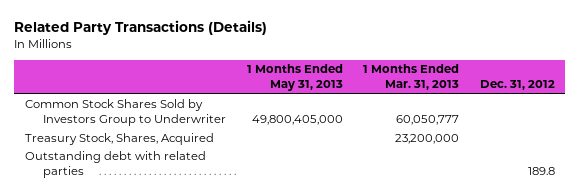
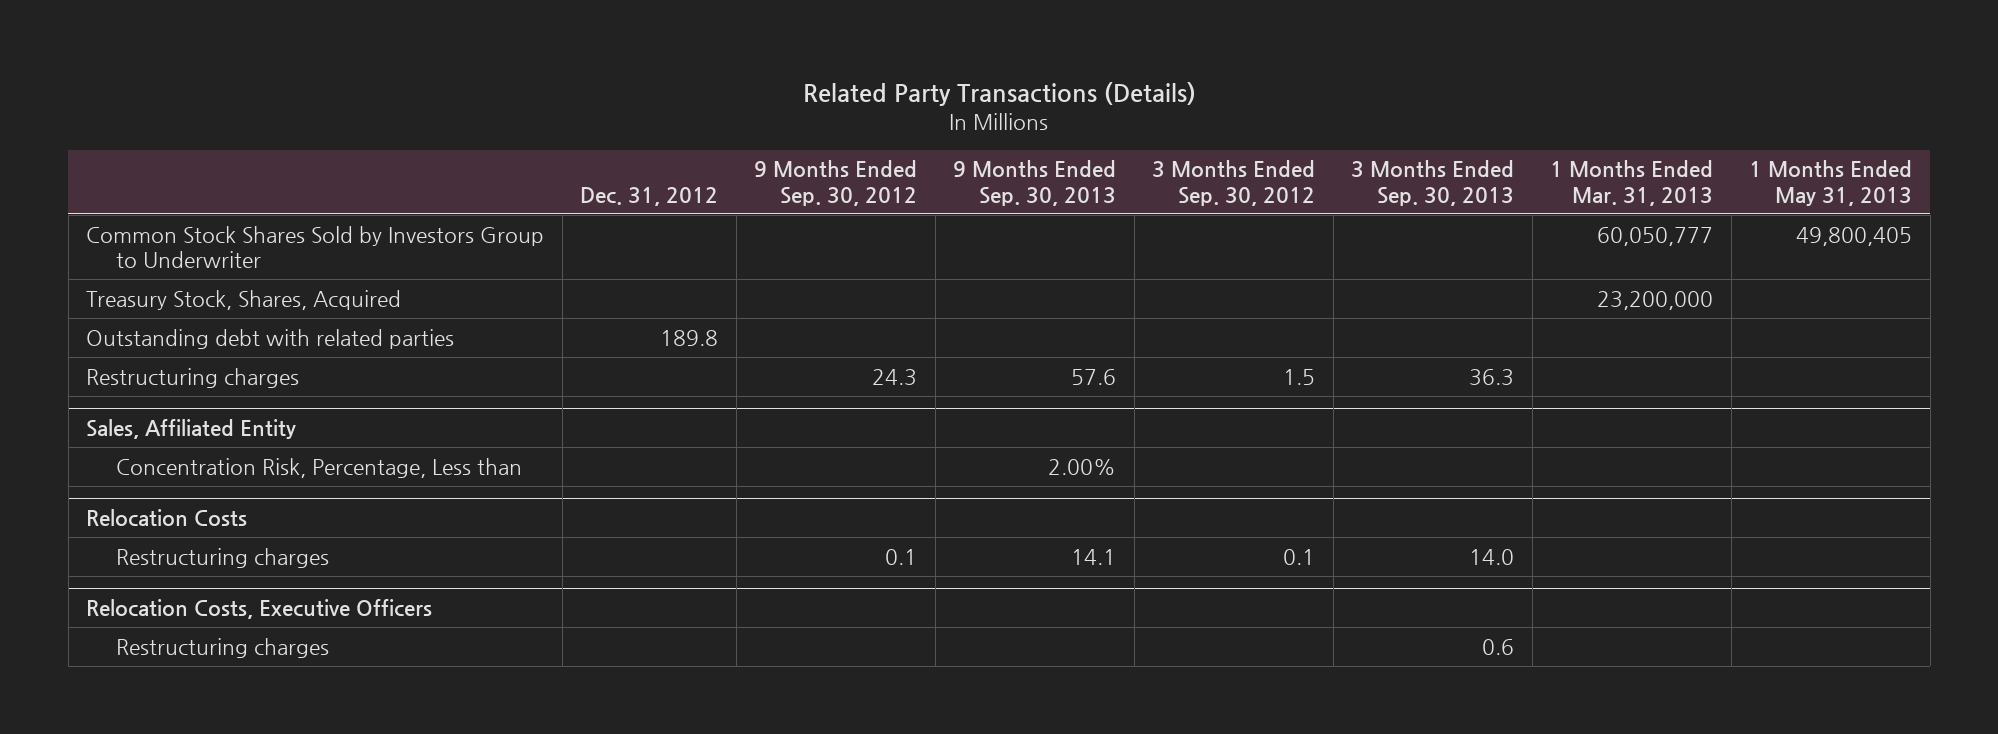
- | 1 Months Ended May 31, 2013 | 1 Months Ended Mar. 31, 2013 | Dec. 31, 2012
+ | Dec. 31, 2012 | 9 Months Ended Sep. 30, 2012 | 9 Months Ended Sep. 30, 2013 | 3 Months Ended Sep. 30, 2012 | 3 Months Ended Sep. 30, 2013 | 1 Months Ended Mar. 31, 2013 | 1 Months Ended May 31, 2013
- Common Stock Shares Sold by Investors Group to Underwriter | 49,800,405,000 | 60,050,777 |
+ Common Stock Shares Sold by Investors Group to Underwriter | | | | | | 60,050,777 | 49,800,405
+ Restructuring charges | | 24.3 | 57.6 | 1.5 | 36.3 | |
+ Sales, Affiliated Entity
+ Concentration Risk, Percentage, Less than | | | 2.00% | | | |
+ Relocation Costs
+ Restructuring charges | | 0.1 | 14.1 | 0.1 | 14.0 | |
+ Relocation Costs, Executive Officers
+ Restructuring charges | | | | | 0.6 | |

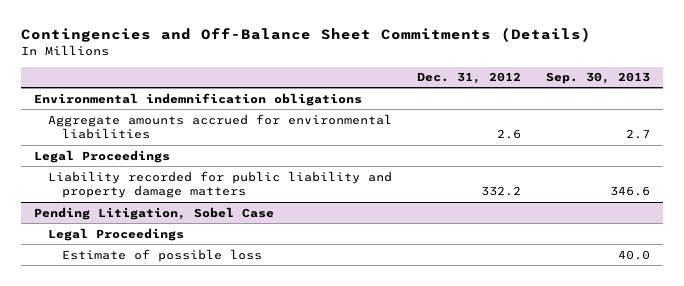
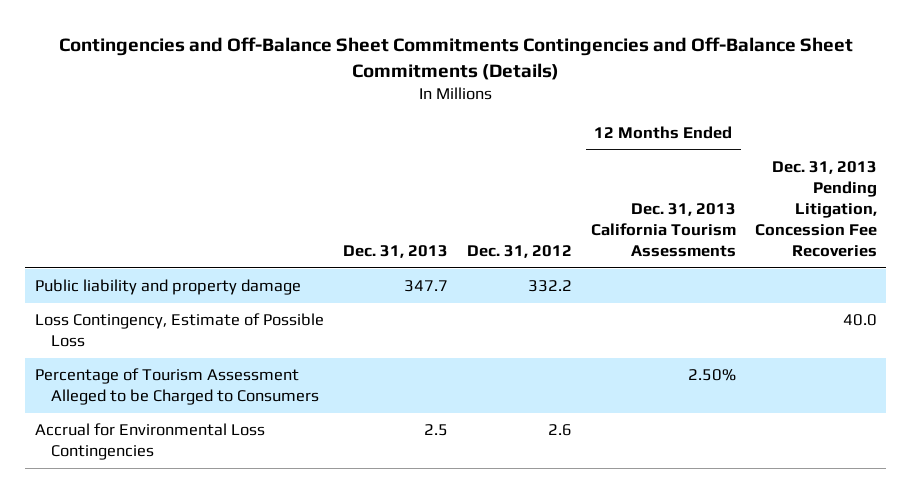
- Contingencies and Off-Balance Sheet Commitments (Details)
+ Contingencies and Off-Balance Sheet Commitments Contingencies and Off-Balance Sheet Commitments (Details)
- | Dec. 31, 2012 | Sep. 30, 2013
+ | Dec. 31, 2013 | Dec. 31, 2012 | 12 Months Ended Dec. 31, 2013 California Tourism Assessments | Dec. 31, 2013 Pending Litigation, Concession Fee Recoveries
- Environmental indemnification obligations
- Aggregate amounts accrued for environmental liabilities | 2.6 | 2.7
- Legal Proceedings
- Liability recorded for public liability and property damage matters | 332.2 | 346.6
- Pending Litigation, Sobel Case
- Legal Proceedings
- Estimate of possible loss | | 40.0
+ Public liability and property damage | 347.7 | 332.2 | |
+ Loss Contingency, Estimate of Possible Loss | | | | 40.0
+ Percentage of Tourism Assessment Alleged to be Charged to Consumers | | | 2.50% |
+ Accrual for Environmental Loss Contingencies | 2.5 | 2.6 | |

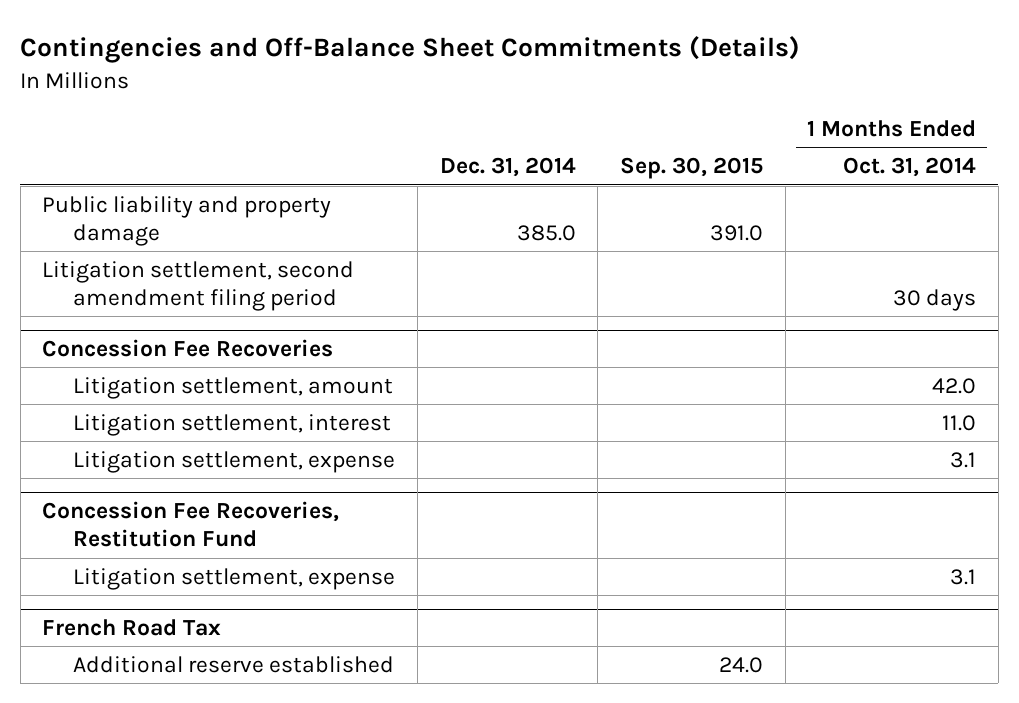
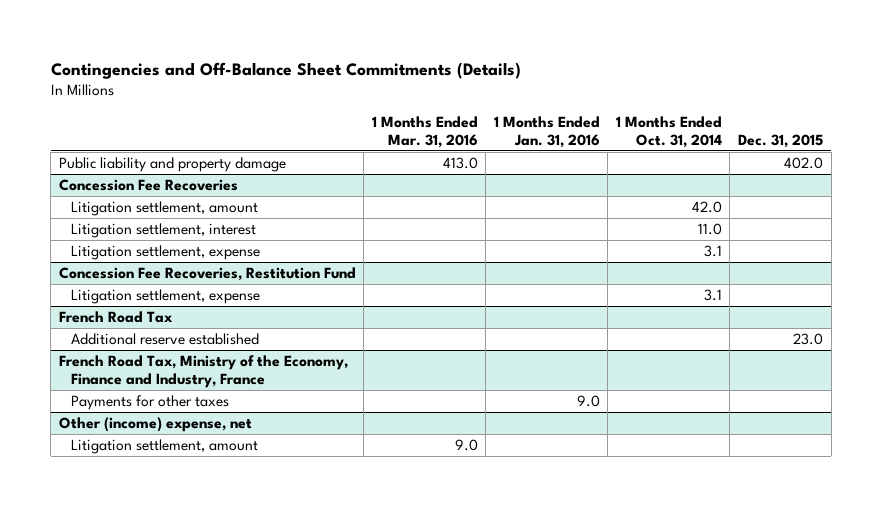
- | Dec. 31, 2014 | Sep. 30, 2015 | 1 Months Ended Oct. 31, 2014
+ | 1 Months Ended Mar. 31, 2016 | 1 Months Ended Jan. 31, 2016 | 1 Months Ended Oct. 31, 2014 | Dec. 31, 2015
- Litigation settlement, second amendment filing period | | | 30 days
+ French Road Tax, Ministry of the Economy, Finance and Industry, France
+ Payments for other taxes | | 9.0 | |
+ Other (income) expense, net
+ Litigation settlement, amount | 9.0 | | |

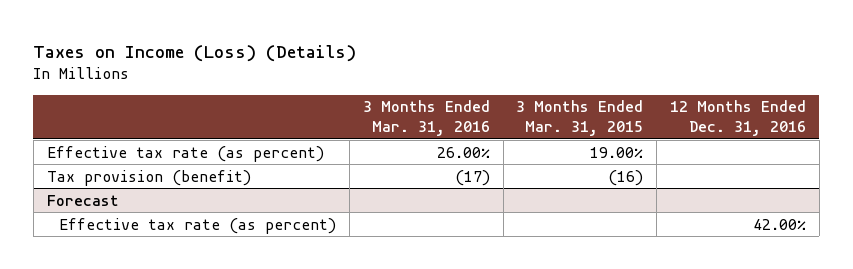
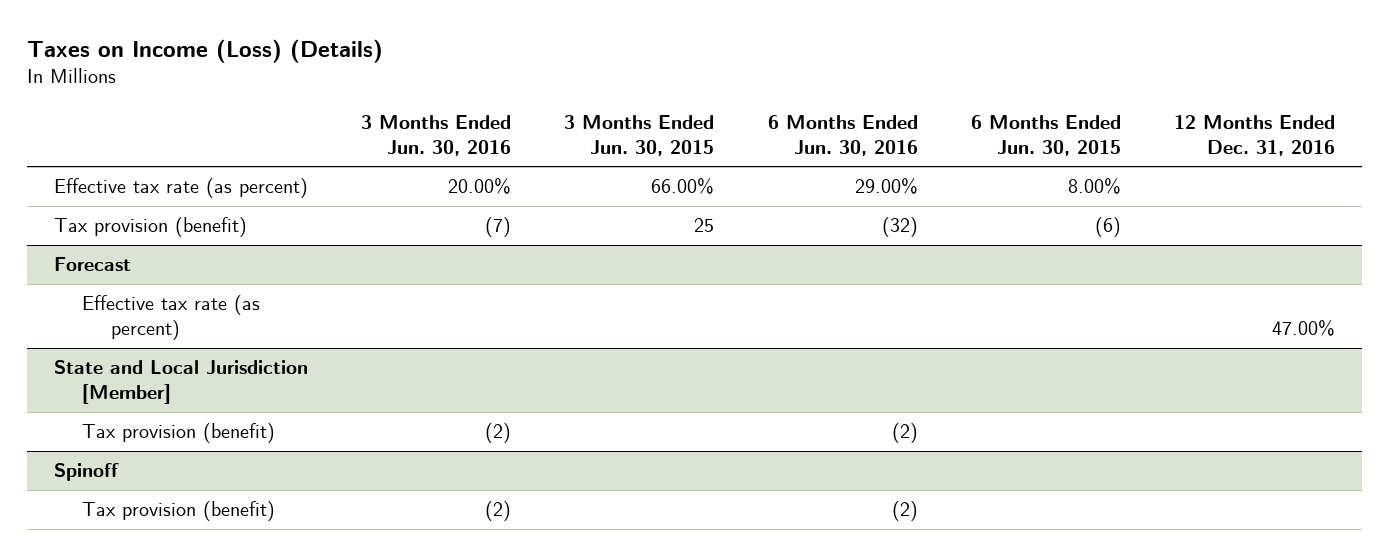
- | 3 Months Ended Mar. 31, 2016 | 3 Months Ended Mar. 31, 2015 | 12 Months Ended Dec. 31, 2016
+ | 3 Months Ended Jun. 30, 2016 | 3 Months Ended Jun. 30, 2015 | 6 Months Ended Jun. 30, 2016 | 6 Months Ended Jun. 30, 2015 | 12 Months Ended Dec. 31, 2016
@ Forecast
- Effective tax rate (as percent) | | | 42.00%
+ Effective tax rate (as percent) | | | | | 47.00%
+ State and Local Jurisdiction [Member]
+ Tax provision (benefit) | (2) | | (2) | |
+ Spinoff
+ Tax provision (benefit) | (2) | | (2) | |

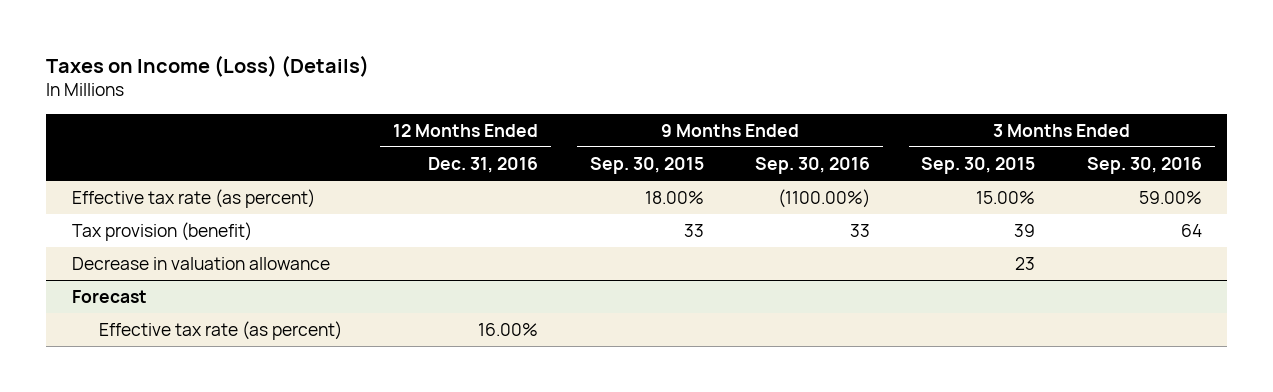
- | 3 Months Ended Jun. 30, 2016 | 3 Months Ended Jun. 30, 2015 | 6 Months Ended Jun. 30, 2016 | 6 Months Ended Jun. 30, 2015 | 12 Months Ended Dec. 31, 2016
+ | 12 Months Ended Dec. 31, 2016 | 9 Months Ended Sep. 30, 2015 | 9 Months Ended Sep. 30, 2016 | 3 Months Ended Sep. 30, 2015 | 3 Months Ended Sep. 30, 2016
+ Decrease in valuation allowance | | | | 23 |
@ Forecast
- Effective tax rate (as percent) | | | | | 47.00%
- State and Local Jurisdiction [Member]
- Tax provision (benefit) | (2) | | (2) | |
- Spinoff
- Tax provision (benefit) | (2) | | (2) | |
@ Forecast
+ Effective tax rate (as percent) | 16.00% | | | |

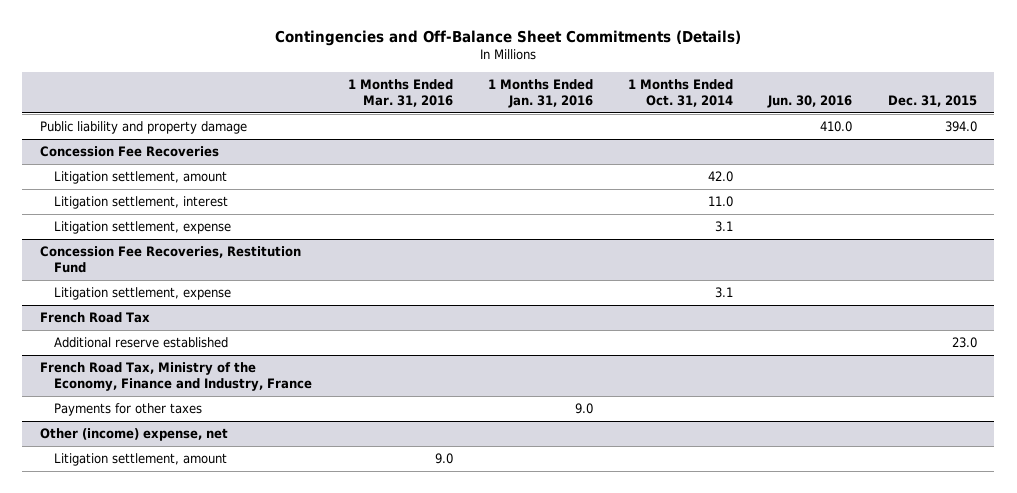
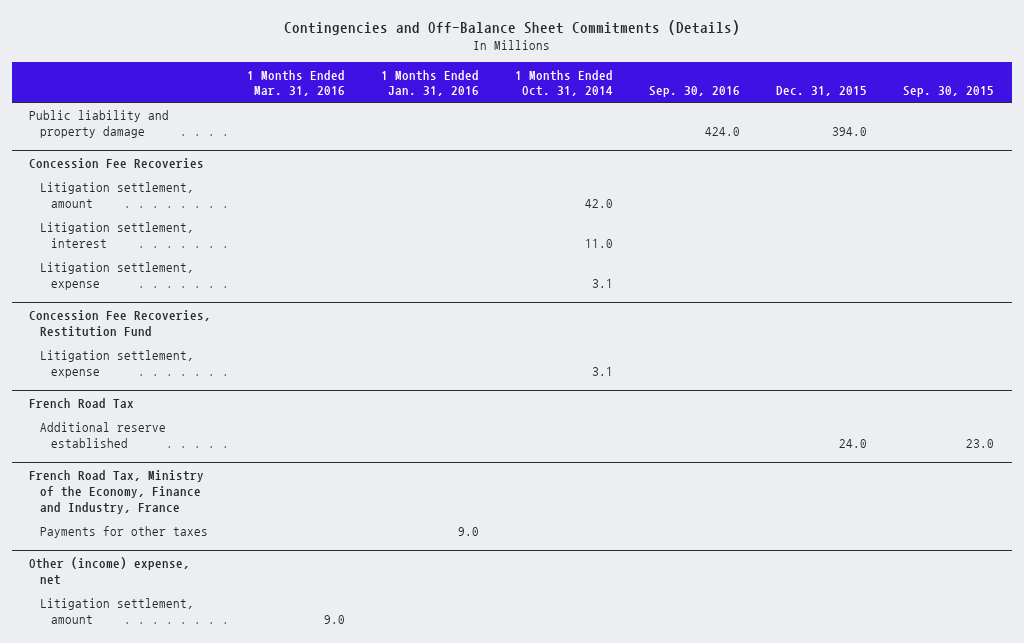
- | 1 Months Ended Mar. 31, 2016 | 1 Months Ended Jan. 31, 2016 | 1 Months Ended Oct. 31, 2014 | Jun. 30, 2016 | Dec. 31, 2015
+ | 1 Months Ended Mar. 31, 2016 | 1 Months Ended Jan. 31, 2016 | 1 Months Ended Oct. 31, 2014 | Sep. 30, 2016 | Dec. 31, 2015 | Sep. 30, 2015
@ French Road Tax
- Additional reserve established | | | | | 23.0
+ Additional reserve established | | | | | 24.0 | 23.0

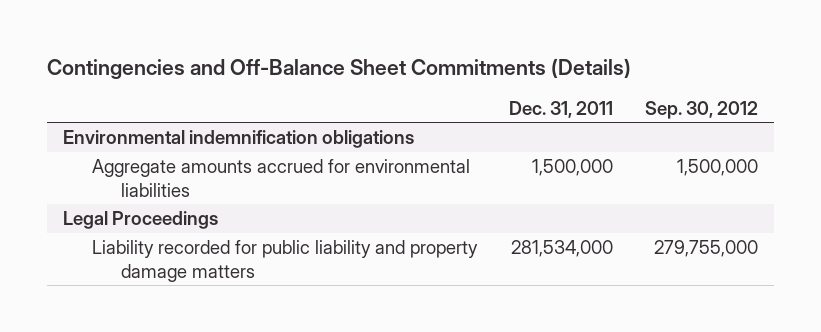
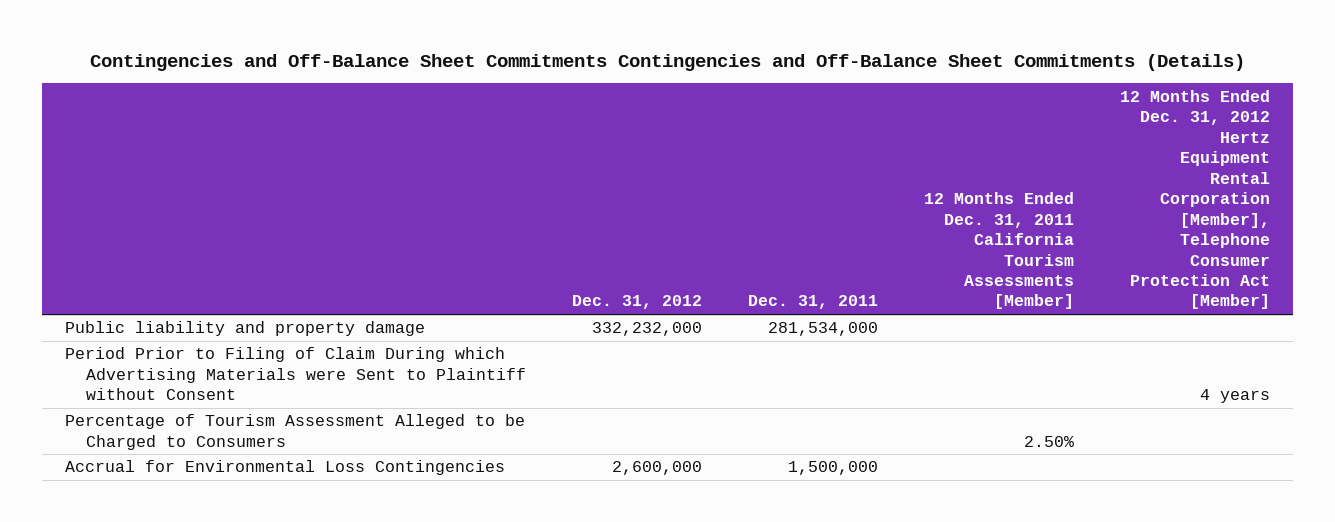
- Contingencies and Off-Balance Sheet Commitments (Details)
+ Contingencies and Off-Balance Sheet Commitments Contingencies and Off-Balance Sheet Commitments (Details)
- | Dec. 31, 2011 | Sep. 30, 2012
+ | Dec. 31, 2012 | Dec. 31, 2011 | 12 Months Ended Dec. 31, 2011 California Tourism Assessments [Member] | 12 Months Ended Dec. 31, 2012 Hertz Equipment Rental Corporation [Member], Telephone Consumer Protection Act [Member]
- Environmental indemnification obligations
- Aggregate amounts accrued for environmental liabilities | 1,500,000 | 1,500,000
- Legal Proceedings
- Liability recorded for public liability and property damage matters | 281,534,000 | 279,755,000
+ Public liability and property damage | 332,232,000 | 281,534,000 | |
+ Period Prior to Filing of Claim During which Advertising Materials were Sent to Plaintiff without Consent | | | | 4 years
+ Percentage of Tourism Assessment Alleged to be Charged to Consumers | | | 2.50% |
+ Accrual for Environmental Loss Contingencies | 2,600,000 | 1,500,000 | |

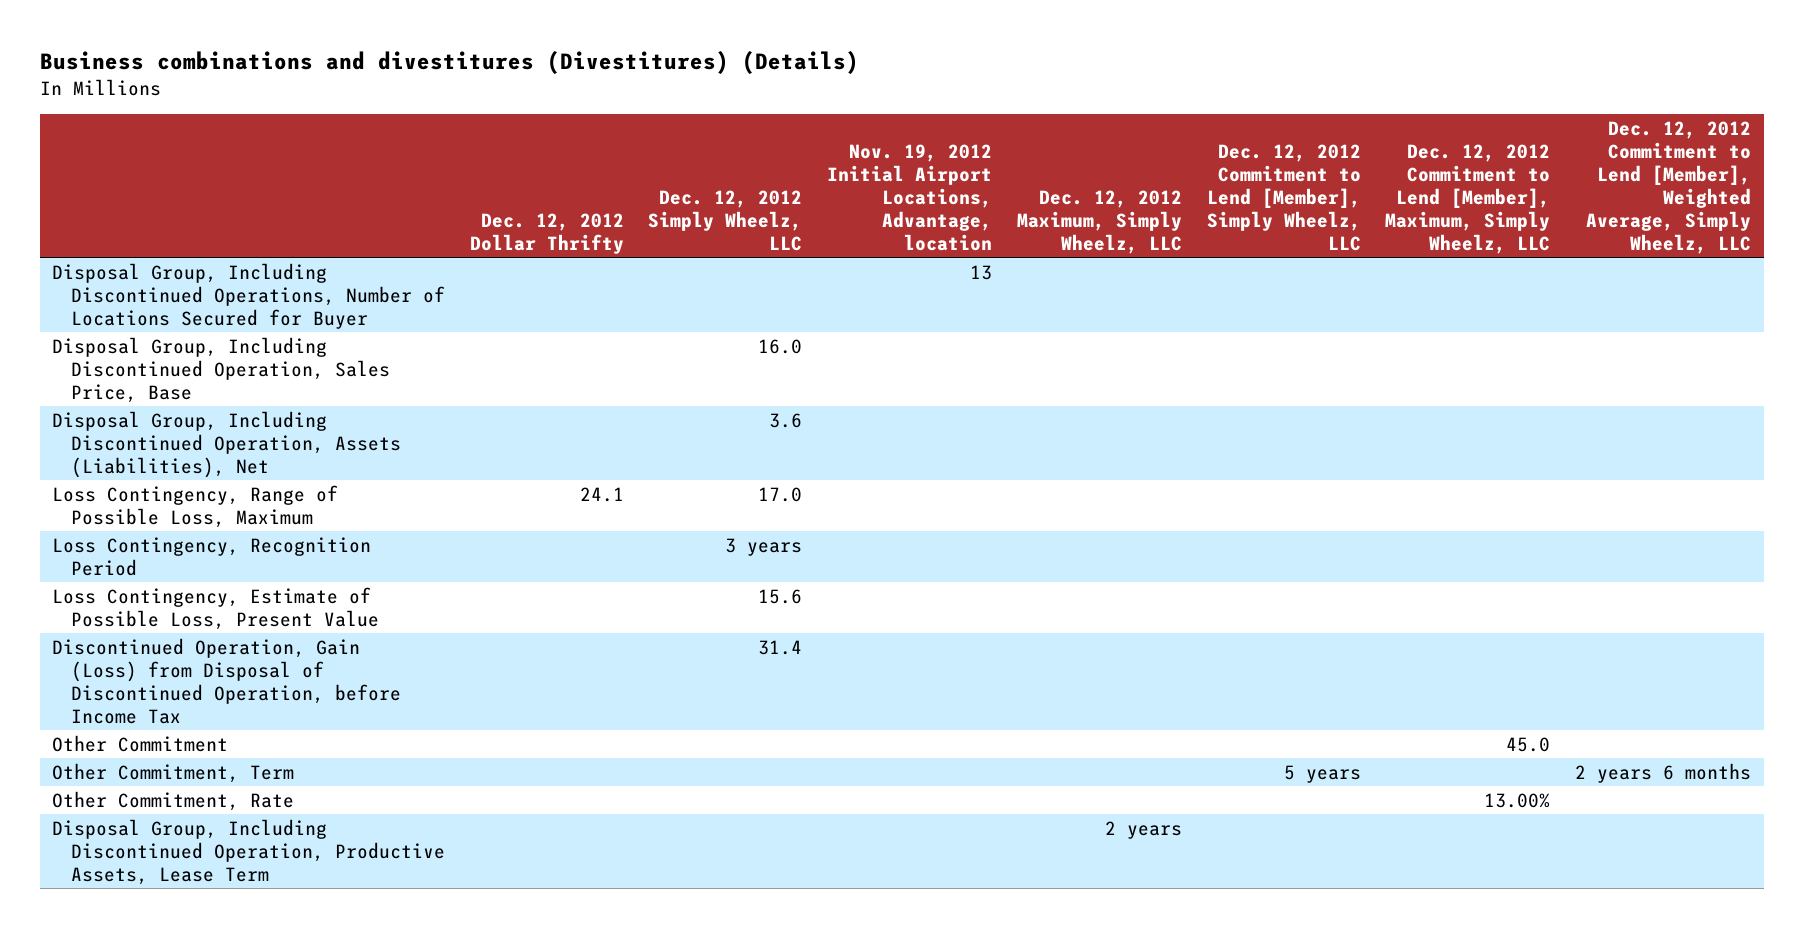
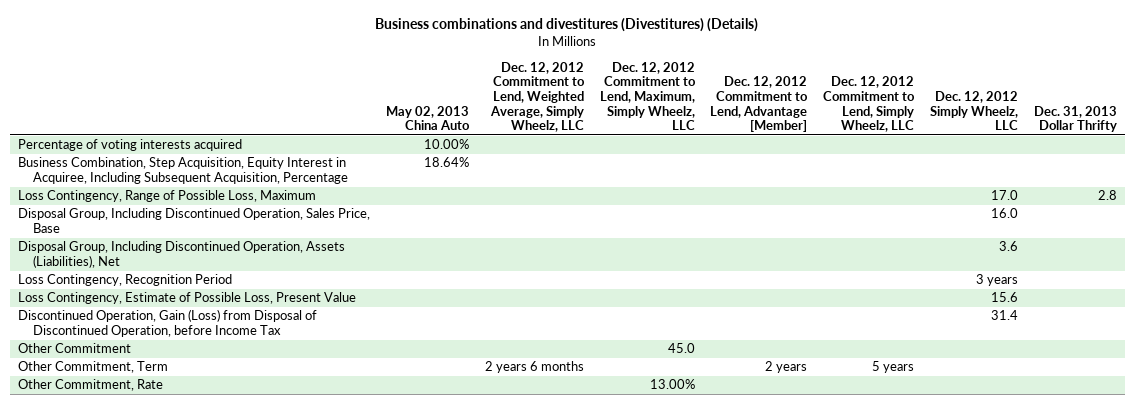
- | Dec. 12, 2012 Dollar Thrifty | Dec. 12, 2012 Simply Wheelz, LLC | Nov. 19, 2012 Initial Airport Locations, Advantage, location | Dec. 12, 2012 Maximum, Simply Wheelz, LLC | Dec. 12, 2012 Commitment to Lend [Member], Simply Wheelz, LLC | Dec. 12, 2012 Commitment to Lend [Member], Maximum, Simply Wheelz, LLC | Dec. 12, 2012 Commitment to Lend [Member], Weighted Average, Simply Wheelz, LLC
+ | May 02, 2013 China Auto | Dec. 12, 2012 Commitment to Lend, Weighted Average, Simply Wheelz, LLC | Dec. 12, 2012 Commitment to Lend, Maximum, Simply Wheelz, LLC | Dec. 12, 2012 Commitment to Lend, Advantage [Member] | Dec. 12, 2012 Commitment to Lend, Simply Wheelz, LLC | Dec. 12, 2012 Simply Wheelz, LLC | Dec. 31, 2013 Dollar Thrifty
- Disposal Group, Including Discontinued Operations, Number of Locations Secured for Buyer | | | 13 | | | |
+ Percentage of voting interests acquired | 10.00% | | | | | |
+ Business Combination, Step Acquisition, Equity Interest in Acquiree, Including Subsequent Acquisition, Percentage | 18.64% | | | | | |
moved up: Loss Contingency, Range of Possible Loss, Maximum | | | | | | 17.0 | 2.8
- Disposal Group, Including Discontinued Operation, Productive Assets, Lease Term | | | | 2 years | | |

